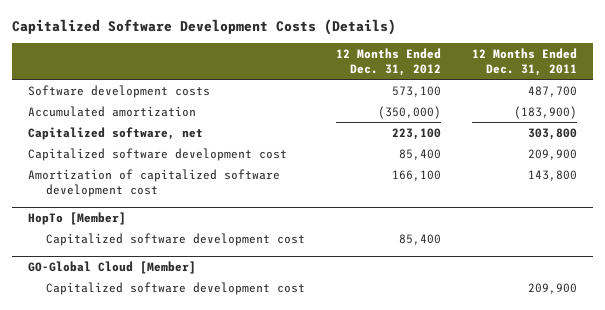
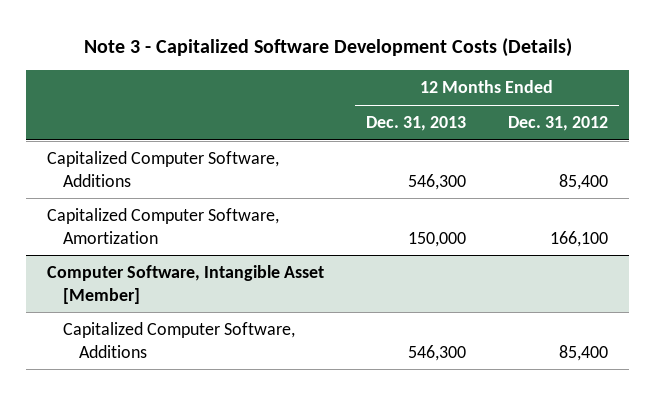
- Capitalized Software Development Costs (Details)
+ Note 3 - Capitalized Software Development Costs (Details)
- | 12 Months Ended Dec. 31, 2012 | 12 Months Ended Dec. 31, 2011
+ | 12 Months Ended Dec. 31, 2013 | 12 Months Ended Dec. 31, 2012
- Software development costs | 573,100 | 487,700
- Accumulated amortization | (350,000) | (183,900)
- Capitalized software, net | 223,100 | 303,800
- Capitalized software development cost | 85,400 | 209,900
- Amortization of capitalized software development cost | 166,100 | 143,800
- HopTo [Member]
- Capitalized software development cost | 85,400 |
- GO-Global Cloud [Member]
- Capitalized software development cost | | 209,900
+ Capitalized Computer Software, Additions | 546,300 | 85,400
+ Capitalized Computer Software, Amortization | 150,000 | 166,100
+ Computer Software, Intangible Asset [Member]
+ Capitalized Computer Software, Additions | 546,300 | 85,400

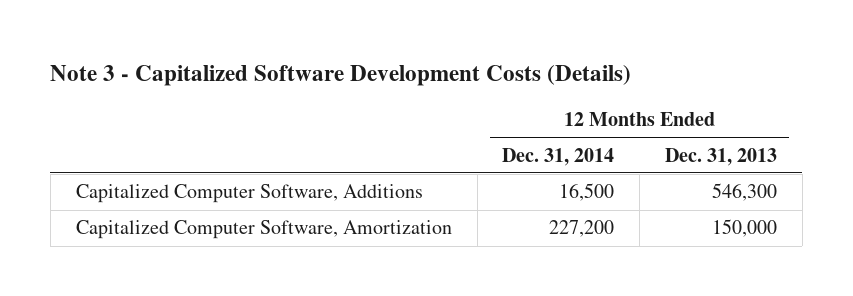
- | 12 Months Ended Dec. 31, 2013 | 12 Months Ended Dec. 31, 2012
+ | 12 Months Ended Dec. 31, 2014 | 12 Months Ended Dec. 31, 2013
- Computer Software, Intangible Asset [Member]
- Capitalized Computer Software, Additions | 546,300 | 85,400

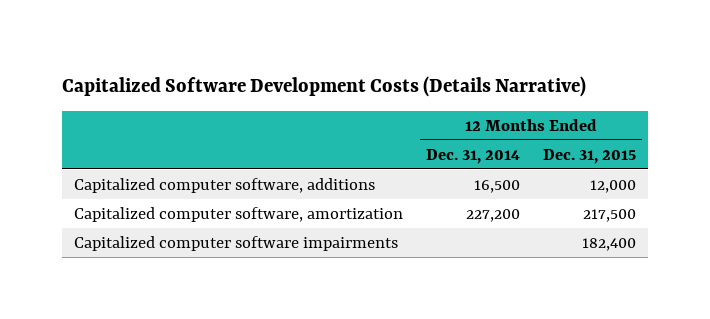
- Note 3 - Capitalized Software Development Costs (Details)
+ Capitalized Software Development Costs (Details Narrative)
- | 12 Months Ended Dec. 31, 2014 | 12 Months Ended Dec. 31, 2013
+ | 12 Months Ended Dec. 31, 2014 | 12 Months Ended Dec. 31, 2015
- Capitalized Computer Software, Additions | 16,500 | 546,300
- Capitalized Computer Software, Amortization | 227,200 | 150,000
+ Capitalized computer software, additions | 16,500 | 12,000
+ Capitalized computer software, amortization | 227,200 | 217,500
+ Capitalized computer software impairments | | 182,400

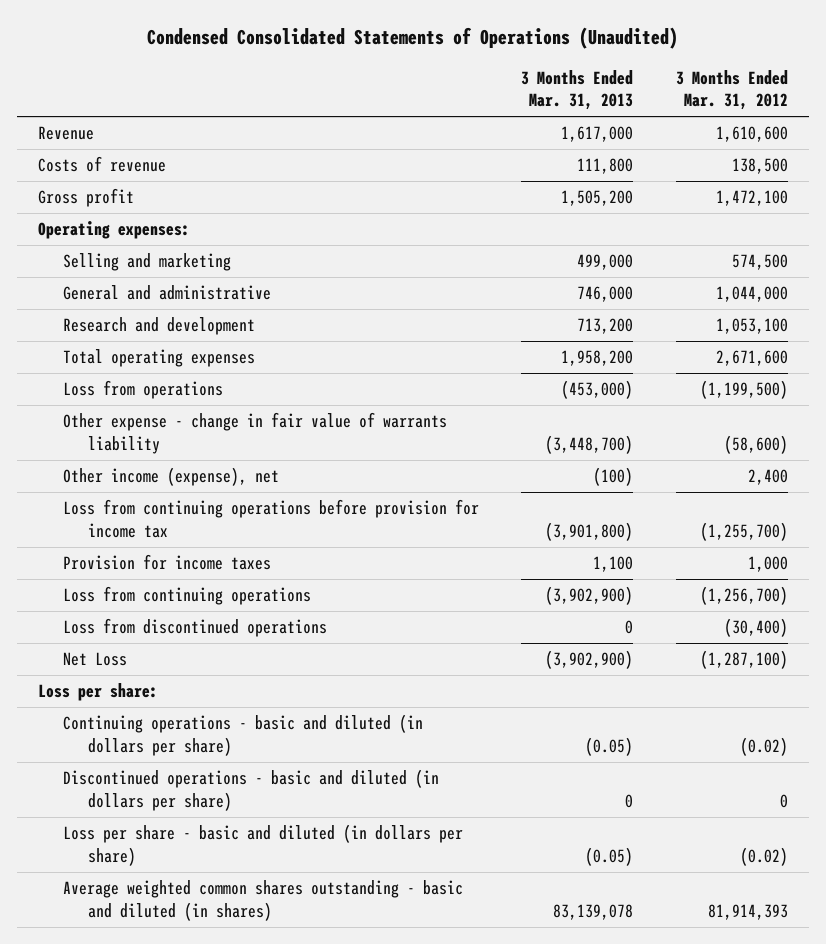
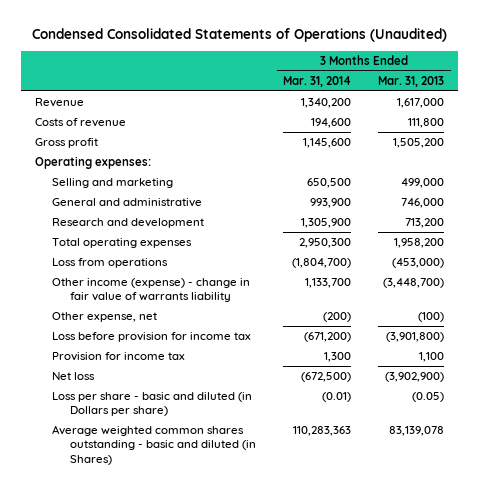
- | 3 Months Ended Mar. 31, 2013 | 3 Months Ended Mar. 31, 2012
+ | 3 Months Ended Mar. 31, 2014 | 3 Months Ended Mar. 31, 2013
- Other expense - change in fair value of warrants liability | (3,448,700) | (58,600)
- Other income (expense), net | (100) | 2,400
- Loss from continuing operations before provision for income tax | (3,901,800) | (1,255,700)
- Provision for income taxes | 1,100 | 1,000
- Loss from continuing operations | (3,902,900) | (1,256,700)
- Loss from discontinued operations | 0 | (30,400)
- Net Loss | (3,902,900) | (1,287,100)
- Loss per share:
- Continuing operations - basic and diluted (in dollars per share) | (0.05) | (0.02)
- Discontinued operations - basic and diluted (in dollars per share) | 0 | 0
- Loss per share - basic and diluted (in dollars per share) | (0.05) | (0.02)
- Average weighted common shares outstanding - basic and diluted (in shares) | 83,139,078 | 81,914,393
+ Other income (expense) - change in fair value of warrants liability | 1,133,700 | (3,448,700)
+ Other expense, net | (200) | (100)
+ Loss before provision for income tax | (671,200) | (3,901,800)
+ Provision for income tax | 1,300 | 1,100
+ Net loss | (672,500) | (3,902,900)
+ Loss per share - basic and diluted (in Dollars per share) | (0.01) | (0.05)
+ Average weighted common shares outstanding - basic and diluted (in Shares) | 110,283,363 | 83,139,078

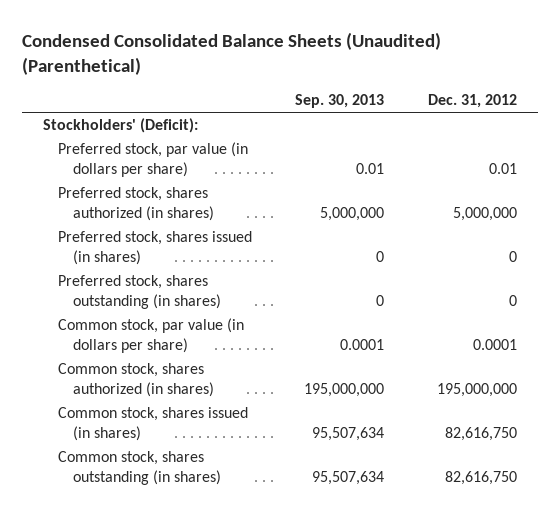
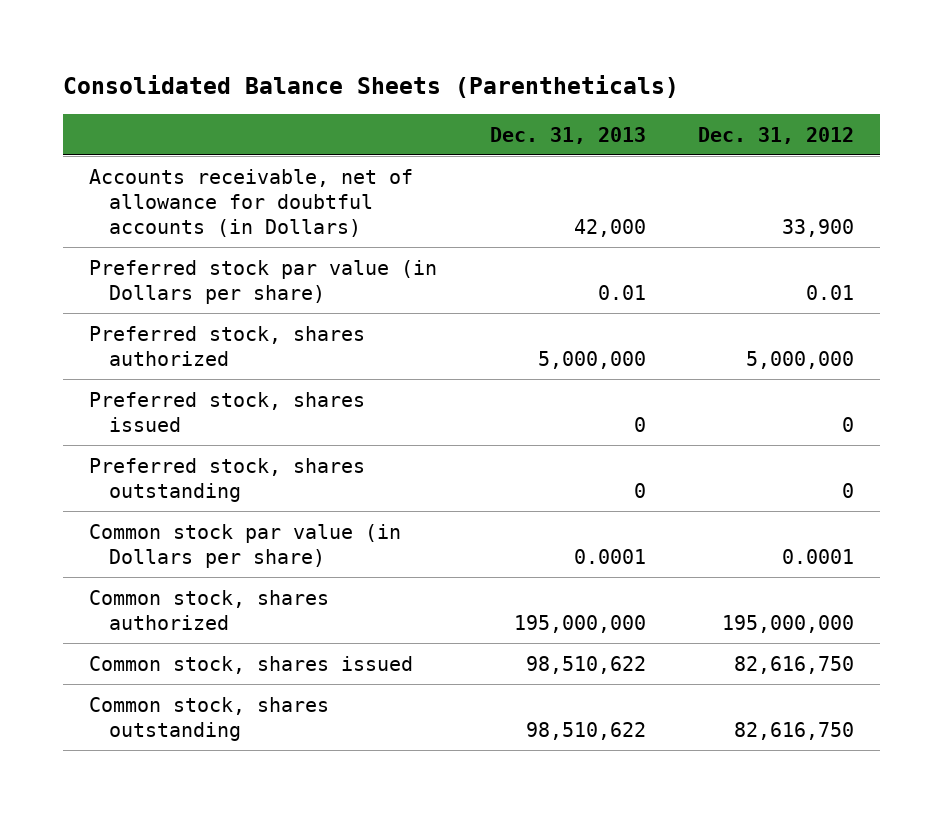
- Condensed Consolidated Balance Sheets (Unaudited) (Parenthetical)
+ Consolidated Balance Sheets (Parentheticals)
- | Sep. 30, 2013 | Dec. 31, 2012
+ | Dec. 31, 2013 | Dec. 31, 2012
- Stockholders' (Deficit):
- Preferred stock, par value (in dollars per share) | 0.01 | 0.01
- Preferred stock, shares authorized (in shares) | 5,000,000 | 5,000,000
- Preferred stock, shares issued (in shares) | 0 | 0
- Preferred stock, shares outstanding (in shares) | 0 | 0
- Common stock, par value (in dollars per share) | 0.0001 | 0.0001
- Common stock, shares authorized (in shares) | 195,000,000 | 195,000,000
- Common stock, shares issued (in shares) | 95,507,634 | 82,616,750
- Common stock, shares outstanding (in shares) | 95,507,634 | 82,616,750
+ Accounts receivable, net of allowance for doubtful accounts (in Dollars) | 42,000 | 33,900
+ Preferred stock par value (in Dollars per share) | 0.01 | 0.01
+ Preferred stock, shares authorized | 5,000,000 | 5,000,000
+ Preferred stock, shares issued | 0 | 0
+ Preferred stock, shares outstanding | 0 | 0
+ Common stock par value (in Dollars per share) | 0.0001 | 0.0001
+ Common stock, shares authorized | 195,000,000 | 195,000,000
+ Common stock, shares issued | 98,510,622 | 82,616,750
+ Common stock, shares outstanding | 98,510,622 | 82,616,750

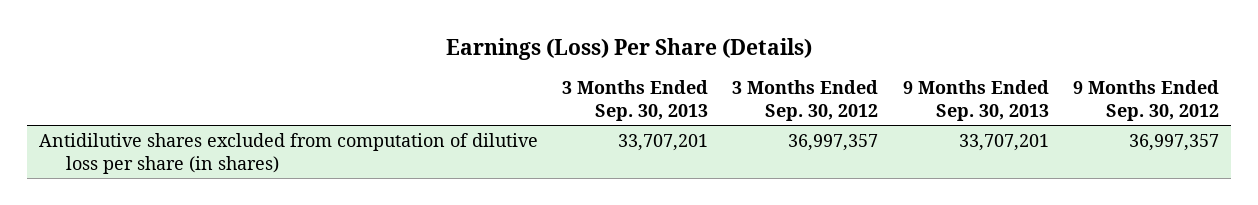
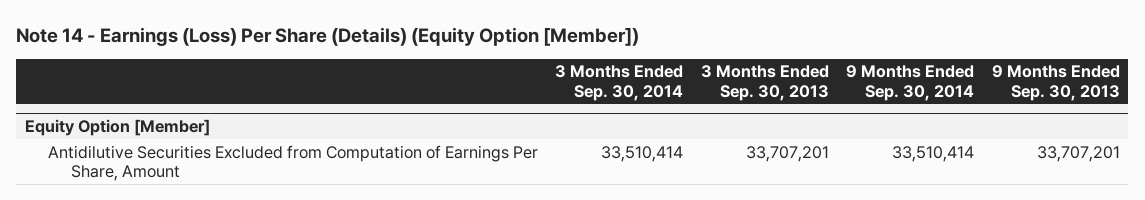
- Earnings (Loss) Per Share (Details)
+ Note 14 - Earnings (Loss) Per Share (Details) (Equity Option [Member])
- | 3 Months Ended Sep. 30, 2013 | 3 Months Ended Sep. 30, 2012 | 9 Months Ended Sep. 30, 2013 | 9 Months Ended Sep. 30, 2012
+ | 3 Months Ended Sep. 30, 2014 | 3 Months Ended Sep. 30, 2013 | 9 Months Ended Sep. 30, 2014 | 9 Months Ended Sep. 30, 2013
- Antidilutive shares excluded from computation of dilutive loss per share (in shares) | 33,707,201 | 36,997,357 | 33,707,201 | 36,997,357
+ Equity Option [Member]
+ Antidilutive Securities Excluded from Computation of Earnings Per Share, Amount | 33,510,414 | 33,707,201 | 33,510,414 | 33,707,201

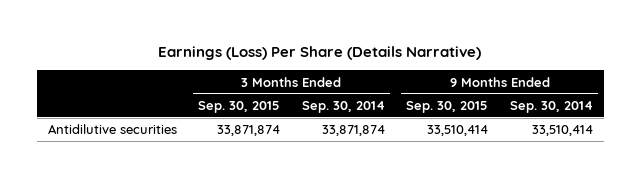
- Note 14 - Earnings (Loss) Per Share (Details) (Equity Option [Member])
+ Earnings (Loss) Per Share (Details Narrative)
- | 3 Months Ended Sep. 30, 2014 | 3 Months Ended Sep. 30, 2013 | 9 Months Ended Sep. 30, 2014 | 9 Months Ended Sep. 30, 2013
+ | 3 Months Ended Sep. 30, 2015 | 3 Months Ended Sep. 30, 2014 | 9 Months Ended Sep. 30, 2015 | 9 Months Ended Sep. 30, 2014
- Equity Option [Member]
- Antidilutive Securities Excluded from Computation of Earnings Per Share, Amount | 33,510,414 | 33,707,201 | 33,510,414 | 33,707,201
+ Antidilutive securities | 33,871,874 | 33,871,874 | 33,510,414 | 33,510,414

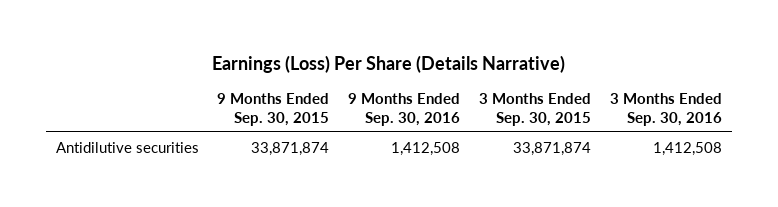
- | 3 Months Ended Sep. 30, 2015 | 3 Months Ended Sep. 30, 2014 | 9 Months Ended Sep. 30, 2015 | 9 Months Ended Sep. 30, 2014
+ | 9 Months Ended Sep. 30, 2015 | 9 Months Ended Sep. 30, 2016 | 3 Months Ended Sep. 30, 2015 | 3 Months Ended Sep. 30, 2016
- Antidilutive securities | 33,871,874 | 33,871,874 | 33,510,414 | 33,510,414
+ Antidilutive securities | 33,871,874 | 1,412,508 | 33,871,874 | 1,412,508

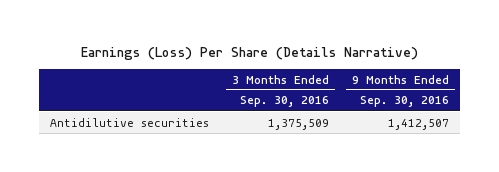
- | 9 Months Ended Sep. 30, 2015 | 9 Months Ended Sep. 30, 2016 | 3 Months Ended Sep. 30, 2015 | 3 Months Ended Sep. 30, 2016
+ | 3 Months Ended Sep. 30, 2016 | 9 Months Ended Sep. 30, 2016
- Antidilutive securities | 33,871,874 | 1,412,508 | 33,871,874 | 1,412,508
+ Antidilutive securities | 1,375,509 | 1,412,507

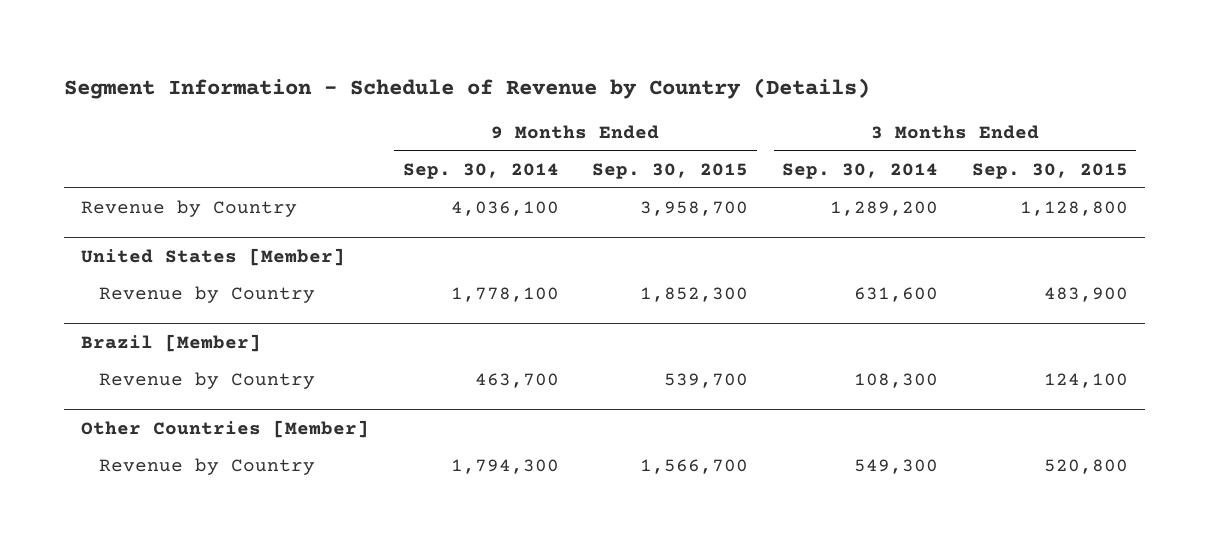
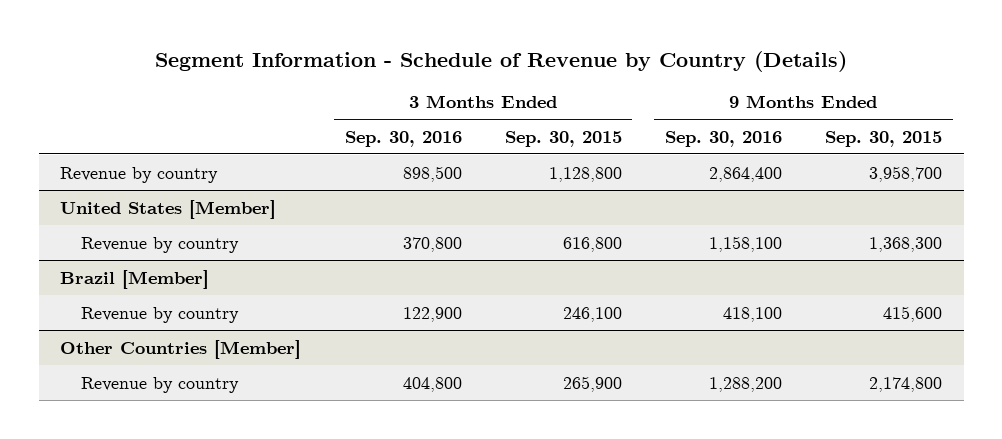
- | 9 Months Ended Sep. 30, 2014 | 9 Months Ended Sep. 30, 2015 | 3 Months Ended Sep. 30, 2014 | 3 Months Ended Sep. 30, 2015
+ | 3 Months Ended Sep. 30, 2016 | 3 Months Ended Sep. 30, 2015 | 9 Months Ended Sep. 30, 2016 | 9 Months Ended Sep. 30, 2015
- Revenue by Country | 4,036,100 | 3,958,700 | 1,289,200 | 1,128,800
+ Revenue by country | 898,500 | 1,128,800 | 2,864,400 | 3,958,700
@ United States [Member]
- Revenue by Country | 1,778,100 | 1,852,300 | 631,600 | 483,900
+ Revenue by country | 370,800 | 616,800 | 1,158,100 | 1,368,300
@ Brazil [Member]
- Revenue by Country | 463,700 | 539,700 | 108,300 | 124,100
+ Revenue by country | 122,900 | 246,100 | 418,100 | 415,600
@ Other Countries [Member]
- Revenue by Country | 1,794,300 | 1,566,700 | 549,300 | 520,800
+ Revenue by country | 404,800 | 265,900 | 1,288,200 | 2,174,800

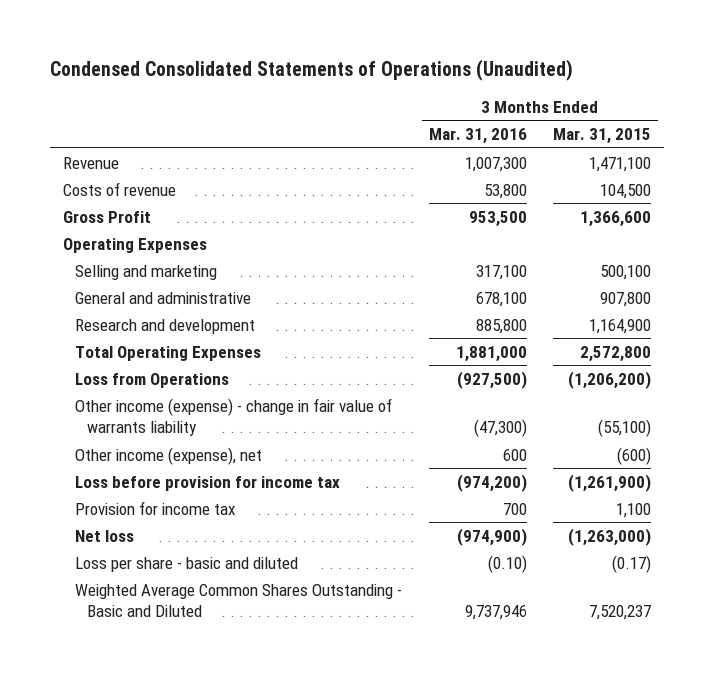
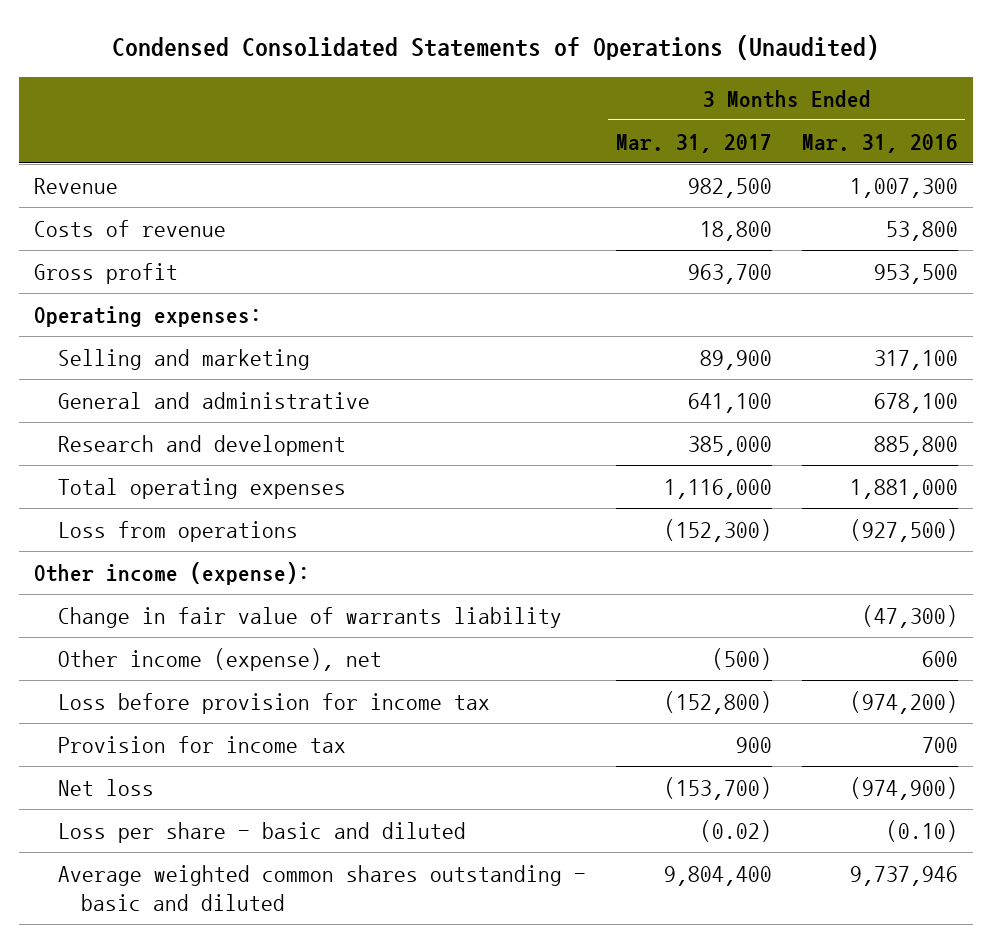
- | 3 Months Ended Mar. 31, 2016 | 3 Months Ended Mar. 31, 2015
+ | 3 Months Ended Mar. 31, 2017 | 3 Months Ended Mar. 31, 2016
- Gross Profit | 953,500 | 1,366,600
- Operating Expenses
+ Gross profit | 963,700 | 953,500
+ Operating expenses:
- Total Operating Expenses | 1,881,000 | 2,572,800
- Loss from Operations | (927,500) | (1,206,200)
- Other income (expense) - change in fair value of warrants liability | (47,300) | (55,100)
+ Total operating expenses | 1,116,000 | 1,881,000
+ Loss from operations | (152,300) | (927,500)
+ Other income (expense):
+ Change in fair value of warrants liability | | (47,300)
- Weighted Average Common Shares Outstanding - Basic and Diluted | 9,737,946 | 7,520,237
+ Average weighted common shares outstanding - basic and diluted | 9,804,400 | 9,737,946

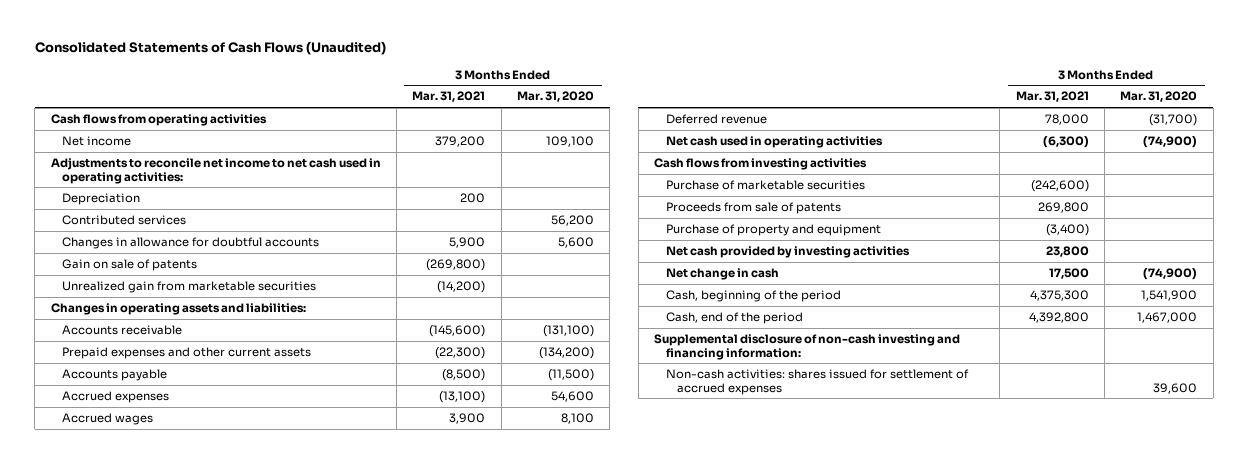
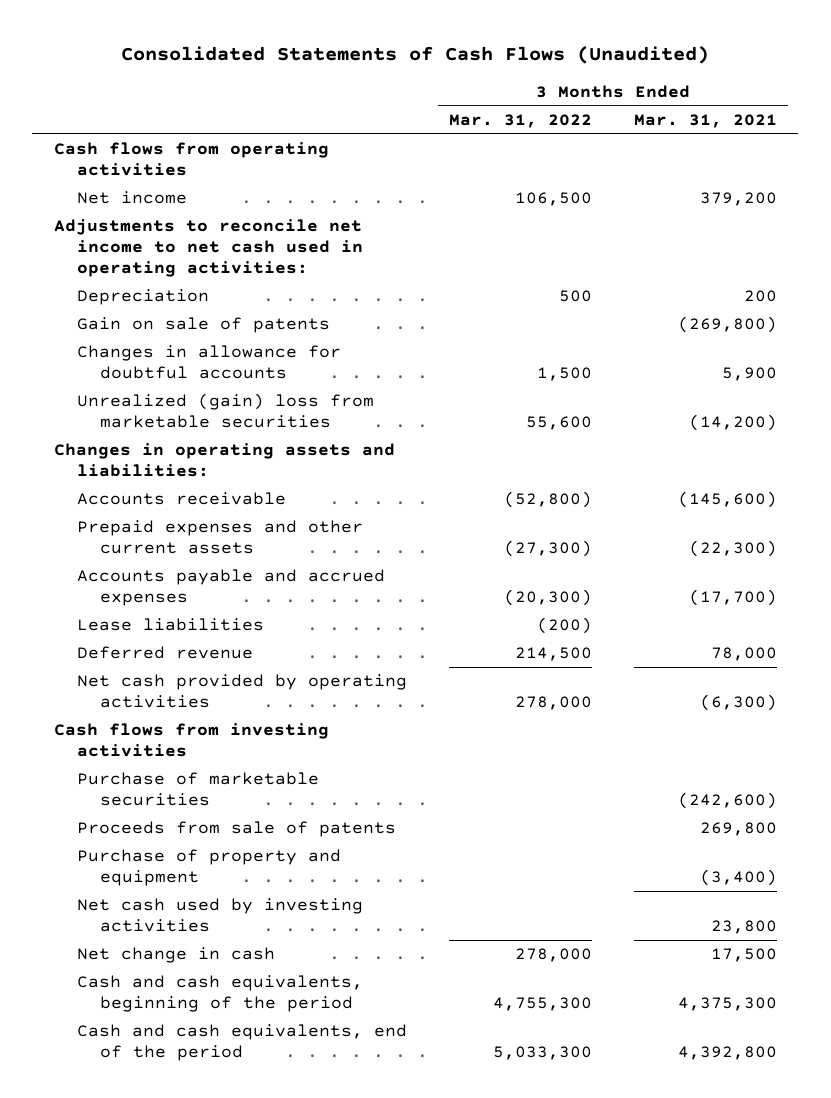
- | 3 Months Ended Mar. 31, 2021 | 3 Months Ended Mar. 31, 2020
+ | 3 Months Ended Mar. 31, 2022 | 3 Months Ended Mar. 31, 2021
- Contributed services | | 56,200
- Unrealized gain from marketable securities | (14,200) |
moved down: Changes in allowance for doubtful accounts | 1,500 | 5,900
+ Unrealized (gain) loss from marketable securities | 55,600 | (14,200)
- Accounts payable | (8,500) | (11,500)
- Accrued expenses | (13,100) | 54,600
- Accrued wages | 3,900 | 8,100
+ Accounts payable and accrued expenses | (20,300) | (17,700)
+ Lease liabilities | (200) |
- Net cash used in operating activities | (6,300) | (74,900)
+ Net cash provided by operating activities | 278,000 | (6,300)
- Net cash provided by investing activities | 23,800 |
+ Net cash used by investing activities | | 23,800
- Cash, beginning of the period | 4,375,300 | 1,541,900
- Cash, end of the period | 4,392,800 | 1,467,000
- Supplemental disclosure of non-cash investing and financing information:
- Non-cash activities: shares issued for settlement of accrued expenses | | 39,600
+ Cash and cash equivalents, beginning of the period | 4,755,300 | 4,375,300
+ Cash and cash equivalents, end of the period | 5,033,300 | 4,392,800

